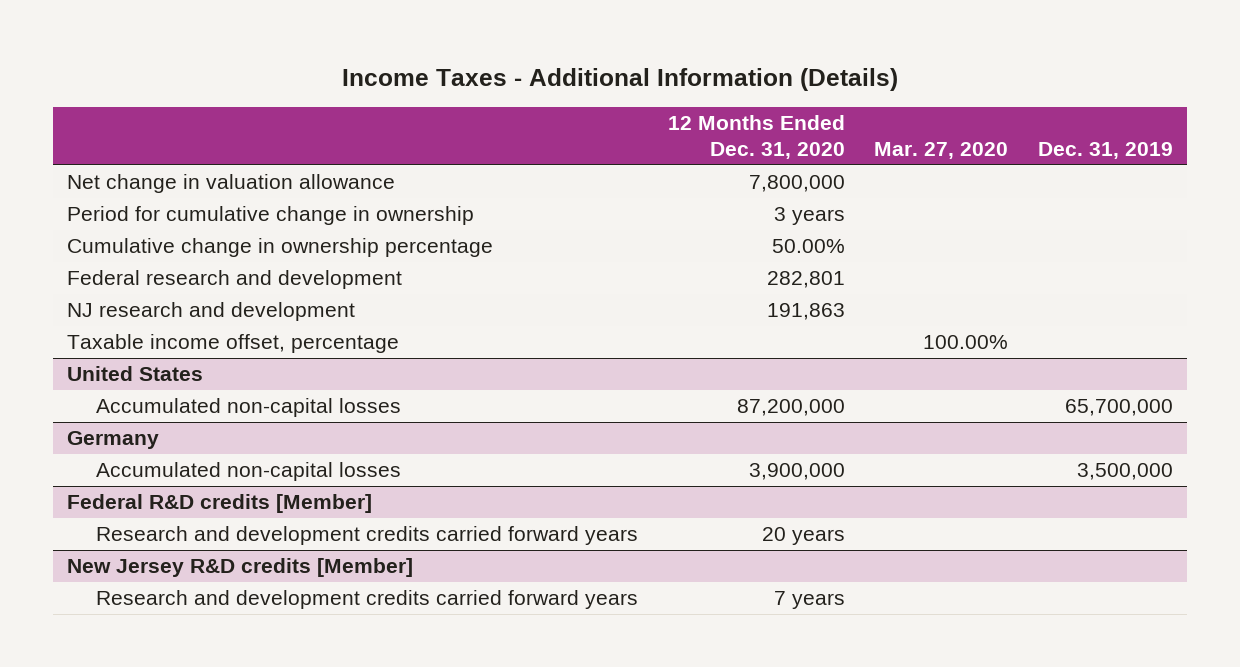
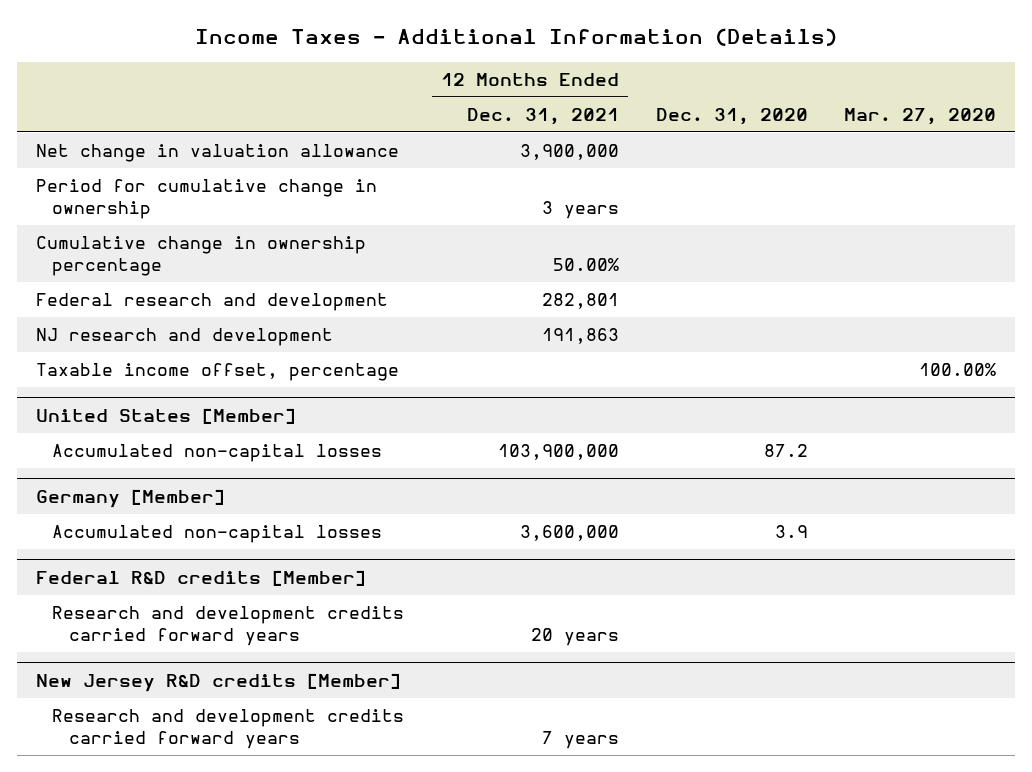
- | 12 Months Ended Dec. 31, 2020 | Mar. 27, 2020 | Dec. 31, 2019
+ | 12 Months Ended Dec. 31, 2021 | Dec. 31, 2020 | Mar. 27, 2020
- United States
+ United States [Member]
- Germany
+ Germany [Member]

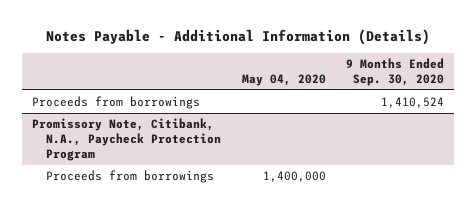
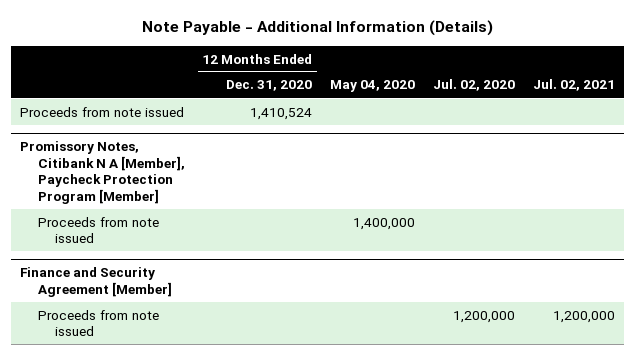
- Notes Payable - Additional Information (Details)
+ Note Payable - Additional Information (Details)
- | May 04, 2020 | 9 Months Ended Sep. 30, 2020
+ | 12 Months Ended Dec. 31, 2020 | May 04, 2020 | Jul. 02, 2020 | Jul. 02, 2021
- Proceeds from borrowings | | 1,410,524
- Promissory Note, Citibank, N.A., Paycheck Protection Program
- Proceeds from borrowings | 1,400,000 |
+ Proceeds from note issued | 1,410,524 | | |
+ Promissory Notes, Citibank N A [Member], Paycheck Protection Program [Member]
+ Proceeds from note issued | | 1,400,000 | |
+ Finance and Security Agreement [Member]
+ Proceeds from note issued | | | 1,200,000 | 1,200,000

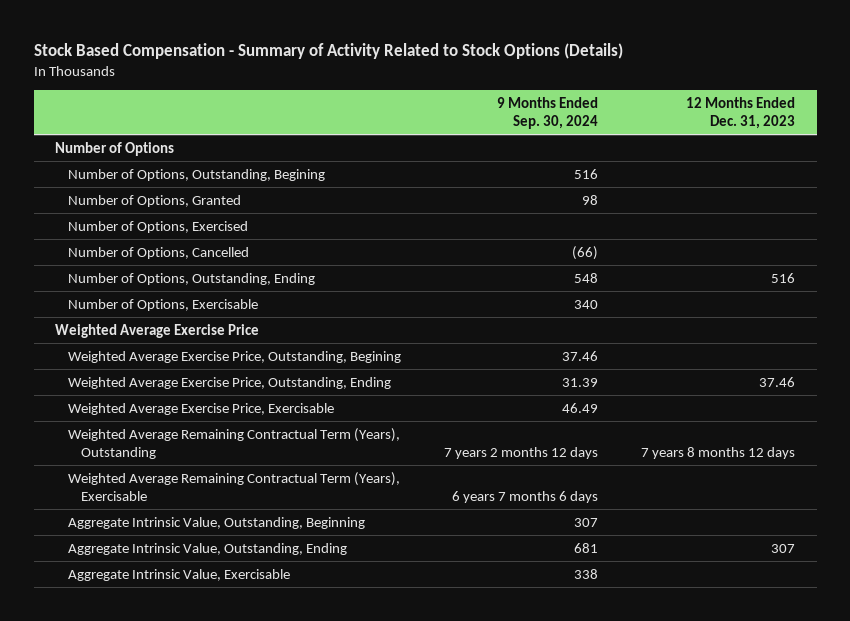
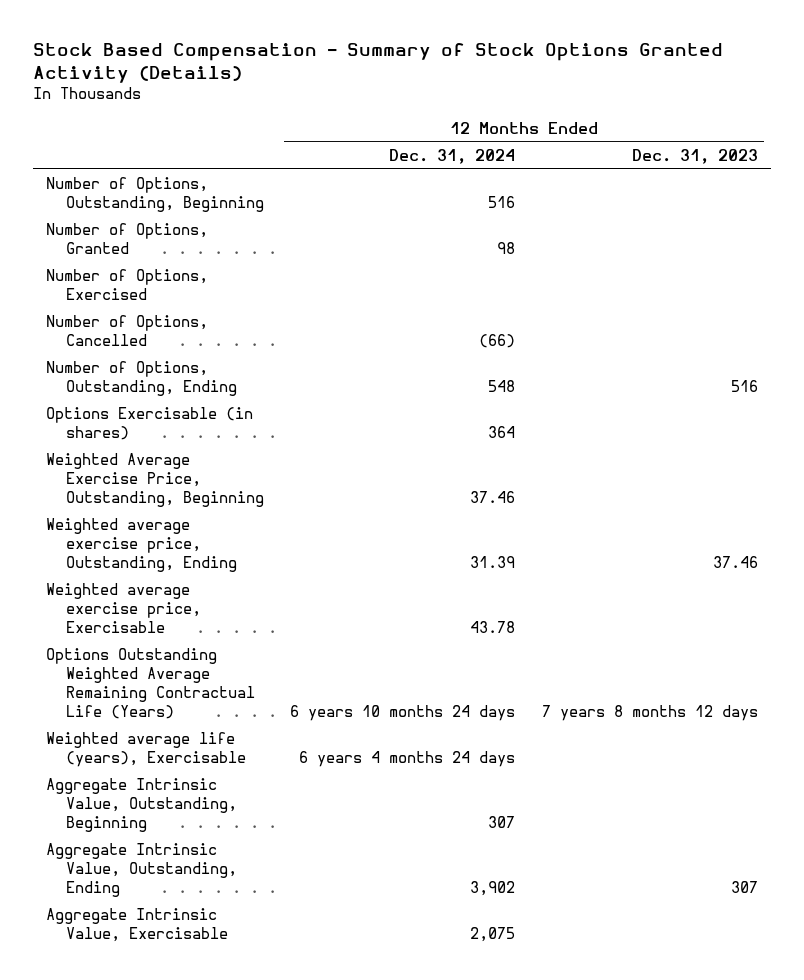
- Stock Based Compensation - Summary of Activity Related to Stock Options (Details)
+ Stock Based Compensation - Summary of Stock Options Granted Activity (Details)
- | 9 Months Ended Sep. 30, 2024 | 12 Months Ended Dec. 31, 2023
+ | 12 Months Ended Dec. 31, 2024 | 12 Months Ended Dec. 31, 2023
- Number of Options
- Number of Options, Outstanding, Begining | 516 |
+ Number of Options, Outstanding, Beginning | 516 |
- Number of Options, Exercisable | 340 |
- Weighted Average Exercise Price
- Weighted Average Exercise Price, Outstanding, Begining | 37.46 |
- Weighted Average Exercise Price, Outstanding, Ending | 31.39 | 37.46
- Weighted Average Exercise Price, Exercisable | 46.49 |
- Weighted Average Remaining Contractual Term (Years), Outstanding | 7 years 2 months 12 days | 7 years 8 months 12 days
- Weighted Average Remaining Contractual Term (Years), Exercisable | 6 years 7 months 6 days |
+ Options Exercisable (in shares) | 364 |
+ Weighted Average Exercise Price, Outstanding, Beginning | 37.46 |
+ Weighted average exercise price, Outstanding, Ending | 31.39 | 37.46
+ Weighted average exercise price, Exercisable | 43.78 |
+ Options Outstanding Weighted Average Remaining Contractual Life (Years) | 6 years 10 months 24 days | 7 years 8 months 12 days
+ Weighted average life (years), Exercisable | 6 years 4 months 24 days |

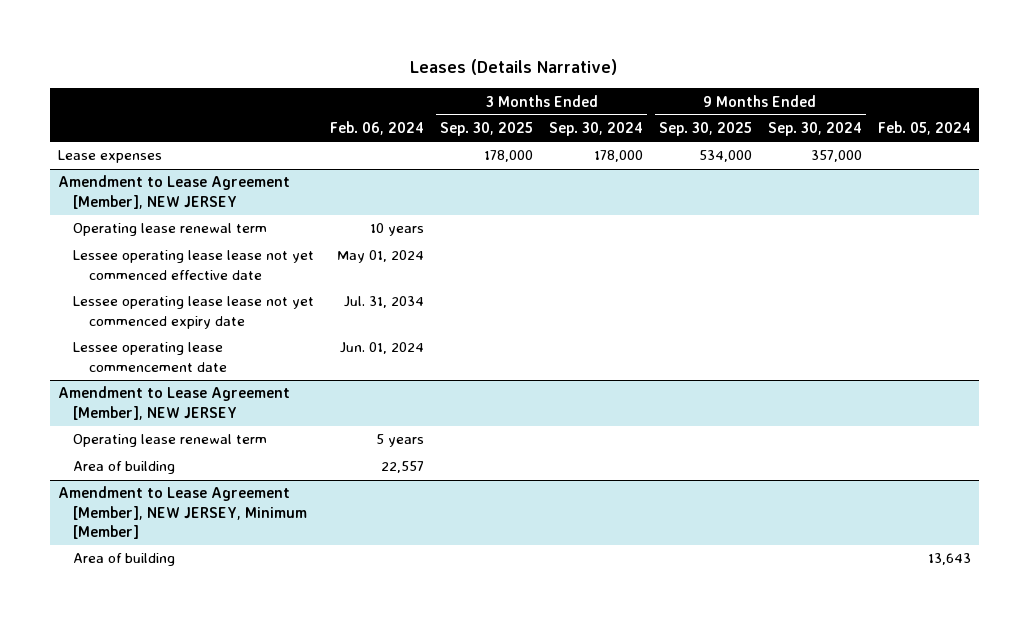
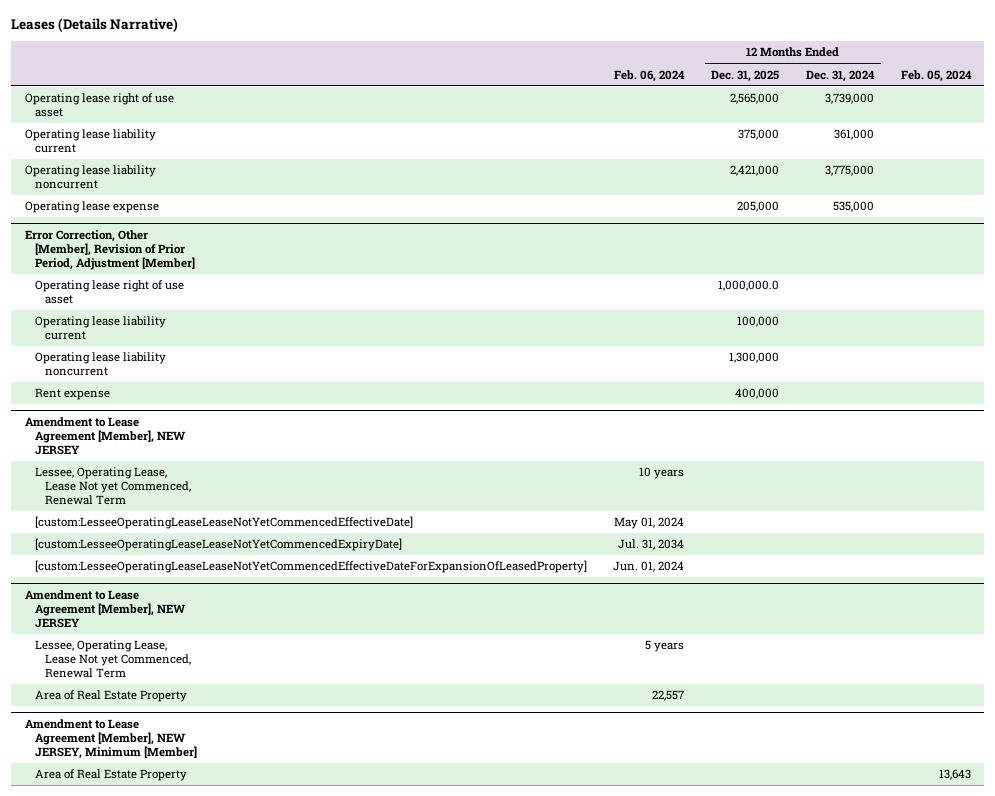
- | Feb. 06, 2024 | 3 Months Ended Sep. 30, 2025 | 3 Months Ended Sep. 30, 2024 | 9 Months Ended Sep. 30, 2025 | 9 Months Ended Sep. 30, 2024 | Feb. 05, 2024
+ | Feb. 06, 2024 | 12 Months Ended Dec. 31, 2025 | 12 Months Ended Dec. 31, 2024 | Feb. 05, 2024
- Lease expenses | | 178,000 | 178,000 | 534,000 | 357,000 |
+ Operating lease right of use asset | | 2,565,000 | 3,739,000 |
+ Operating lease liability current | | 375,000 | 361,000 |
+ Operating lease liability noncurrent | | 2,421,000 | 3,775,000 |
+ Operating lease expense | | 205,000 | 535,000 |
+ Error Correction, Other [Member], Revision of Prior Period, Adjustment [Member]
+ Operating lease right of use asset | | 1,000,000.0 | |
+ Operating lease liability current | | 100,000 | |
+ Operating lease liability noncurrent | | 1,300,000 | |
+ Rent expense | | 400,000 | |
@ Amendment to Lease Agreement [Member], NEW JERSEY
- Operating lease renewal term | 10 years | | | | |
- Lessee operating lease lease not yet commenced effective date | May 01, 2024 | | | | |
- Lessee operating lease lease not yet commenced expiry date | Jul. 31, 2034 | | | | |
- Lessee operating lease commencement date | Jun. 01, 2024 | | | | |
+ Lessee, Operating Lease, Lease Not yet Commenced, Renewal Term | 10 years | | |
+ [custom:LesseeOperatingLeaseLeaseNotYetCommencedEffectiveDate] | May 01, 2024 | | |
+ [custom:LesseeOperatingLeaseLeaseNotYetCommencedExpiryDate] | Jul. 31, 2034 | | |
+ [custom:LesseeOperatingLeaseLeaseNotYetCommencedEffectiveDateForExpansionOfLeasedProperty] | Jun. 01, 2024 | | |
- Operating lease renewal term | 5 years | | | | |
- Area of building | 22,557 | | | | |
+ Lessee, Operating Lease, Lease Not yet Commenced, Renewal Term | 5 years | | |
+ Area of Real Estate Property | 22,557 | | |
@ Amendment to Lease Agreement [Member], NEW JERSEY, Minimum [Member]
- Area of building | | | | | | 13,643
+ Area of Real Estate Property | | | | 13,643

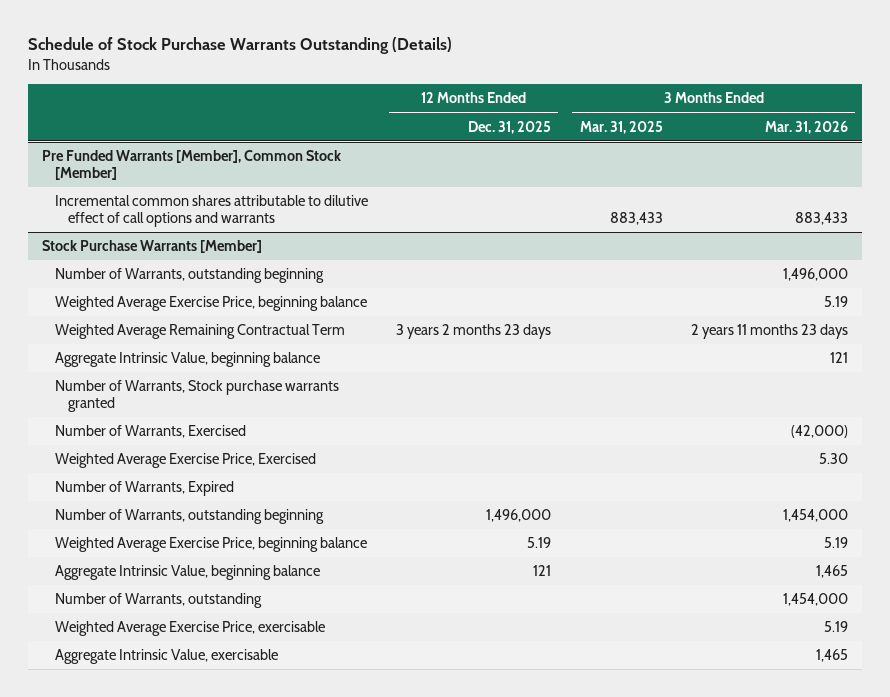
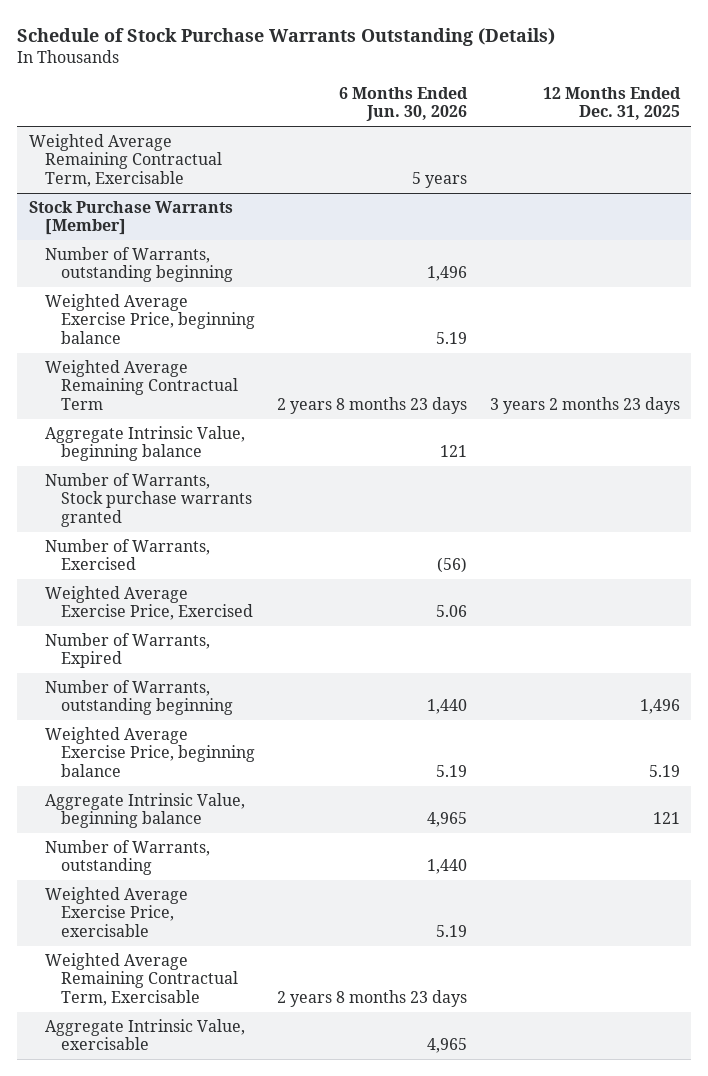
- | 12 Months Ended Dec. 31, 2025 | 3 Months Ended Mar. 31, 2025 | 3 Months Ended Mar. 31, 2026
+ | 6 Months Ended Jun. 30, 2026 | 12 Months Ended Dec. 31, 2025
- Pre Funded Warrants [Member], Common Stock [Member]
- Incremental common shares attributable to dilutive effect of call options and warrants | | 883,433 | 883,433
+ Weighted Average Remaining Contractual Term, Exercisable | 5 years |
@ Stock Purchase Warrants [Member]
- Number of Warrants, outstanding beginning | 1,496,000 | | 1,454,000
+ Number of Warrants, outstanding beginning | 1,440 | 1,496
+ Weighted Average Remaining Contractual Term, Exercisable | 2 years 8 months 23 days |

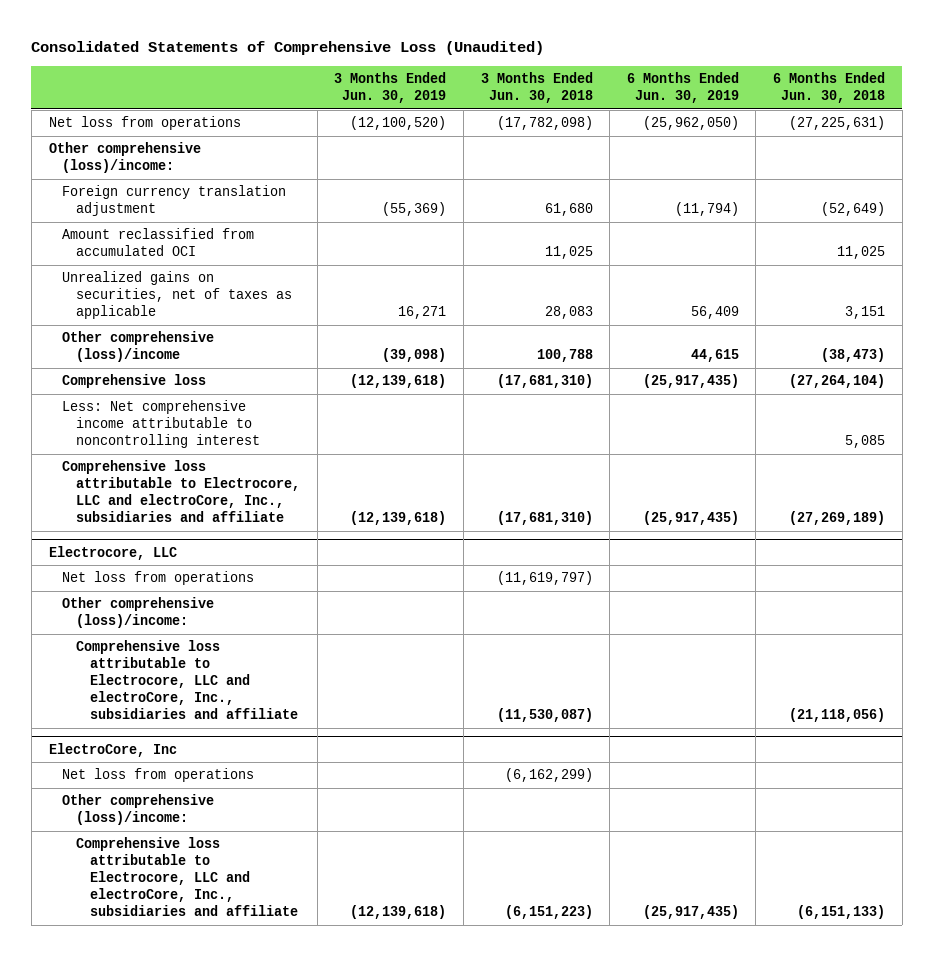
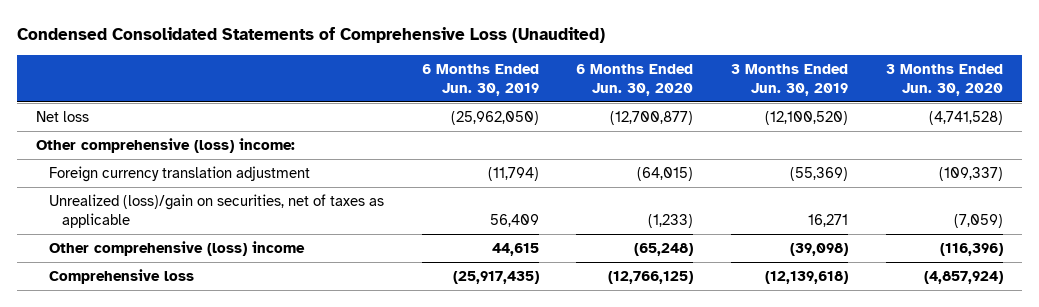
- Consolidated Statements of Comprehensive Loss (Unaudited)
+ Condensed Consolidated Statements of Comprehensive Loss (Unaudited)
- | 3 Months Ended Jun. 30, 2019 | 3 Months Ended Jun. 30, 2018 | 6 Months Ended Jun. 30, 2019 | 6 Months Ended Jun. 30, 2018
+ | 6 Months Ended Jun. 30, 2019 | 6 Months Ended Jun. 30, 2020 | 3 Months Ended Jun. 30, 2019 | 3 Months Ended Jun. 30, 2020
- Net loss from operations | (12,100,520) | (17,782,098) | (25,962,050) | (27,225,631)
- Other comprehensive (loss)/income:
+ Net loss | (25,962,050) | (12,700,877) | (12,100,520) | (4,741,528)
+ Other comprehensive (loss) income:
- Amount reclassified from accumulated OCI | | 11,025 | | 11,025
- Unrealized gains on securities, net of taxes as applicable | 16,271 | 28,083 | 56,409 | 3,151
- Other comprehensive (loss)/income | (39,098) | 100,788 | 44,615 | (38,473)
+ Unrealized (loss)/gain on securities, net of taxes as applicable | 56,409 | (1,233) | 16,271 | (7,059)
+ Other comprehensive (loss) income | 44,615 | (65,248) | (39,098) | (116,396)
- Less: Net comprehensive income attributable to noncontrolling interest | | | | 5,085
- Comprehensive loss attributable to Electrocore, LLC and electroCore, Inc., subsidiaries and affiliate | (12,139,618) | (17,681,310) | (25,917,435) | (27,269,189)
- Electrocore, LLC
- Net loss from operations | | (11,619,797) | |
- Other comprehensive (loss)/income:
- Comprehensive loss attributable to Electrocore, LLC and electroCore, Inc., subsidiaries and affiliate | | (11,530,087) | | (21,118,056)
- ElectroCore, Inc
- Net loss from operations | | (6,162,299) | |
- Other comprehensive (loss)/income:
- Comprehensive loss attributable to Electrocore, LLC and electroCore, Inc., subsidiaries and affiliate | (12,139,618) | (6,151,223) | (25,917,435) | (6,151,133)

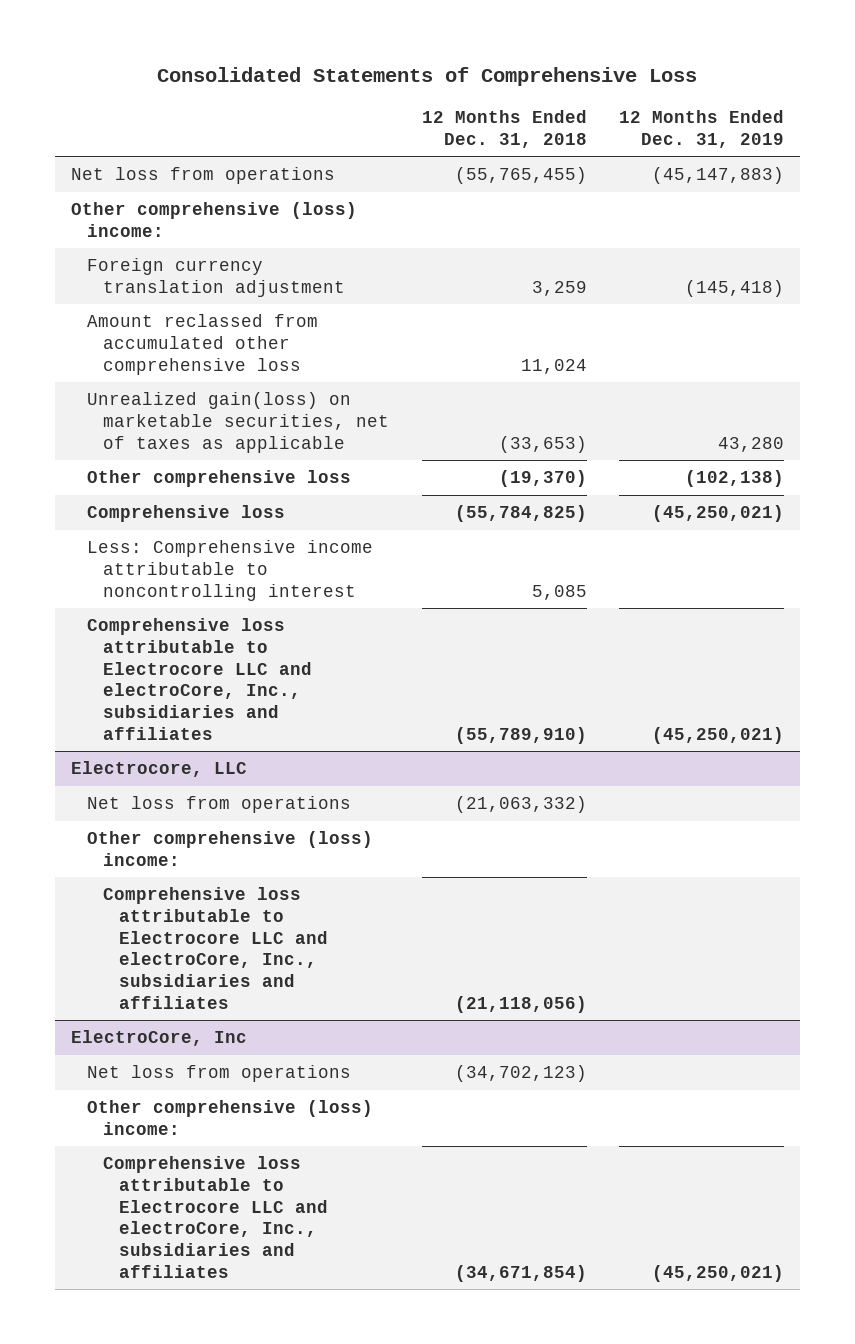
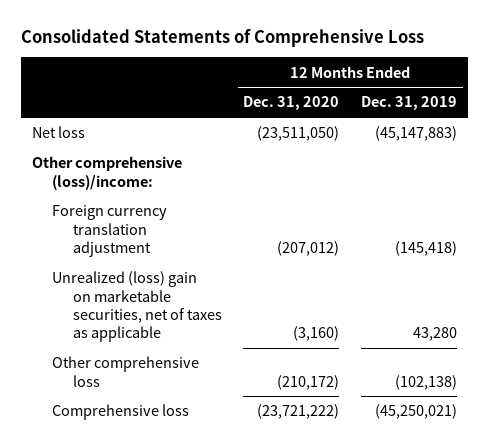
- | 12 Months Ended Dec. 31, 2018 | 12 Months Ended Dec. 31, 2019
+ | 12 Months Ended Dec. 31, 2020 | 12 Months Ended Dec. 31, 2019
- Net loss from operations | (55,765,455) | (45,147,883)
- Other comprehensive (loss) income:
+ Net loss | (23,511,050) | (45,147,883)
+ Other comprehensive (loss)/income:
- Amount reclassed from accumulated other comprehensive loss | 11,024 |
- Unrealized gain(loss) on marketable securities, net of taxes as applicable | (33,653) | 43,280
+ Unrealized (loss) gain on marketable securities, net of taxes as applicable | (3,160) | 43,280
- Less: Comprehensive income attributable to noncontrolling interest | 5,085 |
- Comprehensive loss attributable to Electrocore LLC and electroCore, Inc., subsidiaries and affiliates | (55,789,910) | (45,250,021)
- Electrocore, LLC
- Net loss from operations | (21,063,332) |
- Other comprehensive (loss) income:
- Comprehensive loss attributable to Electrocore LLC and electroCore, Inc., subsidiaries and affiliates | (21,118,056) |
- ElectroCore, Inc
- Net loss from operations | (34,702,123) |
- Other comprehensive (loss) income:
- Comprehensive loss attributable to Electrocore LLC and electroCore, Inc., subsidiaries and affiliates | (34,671,854) | (45,250,021)

